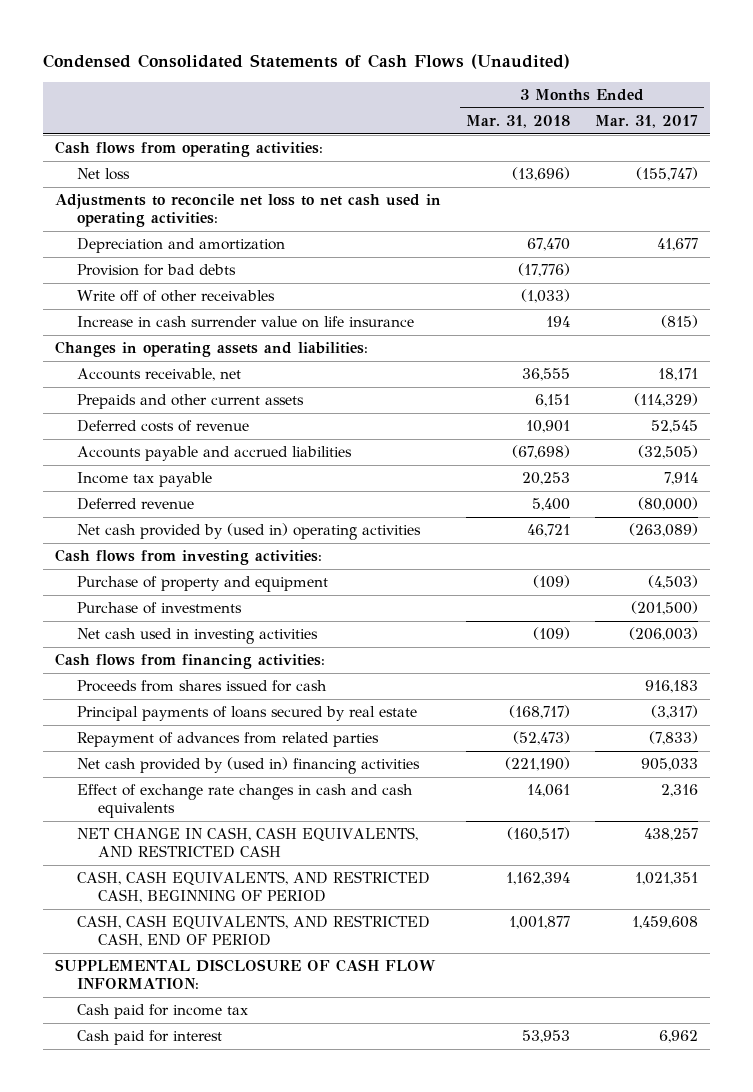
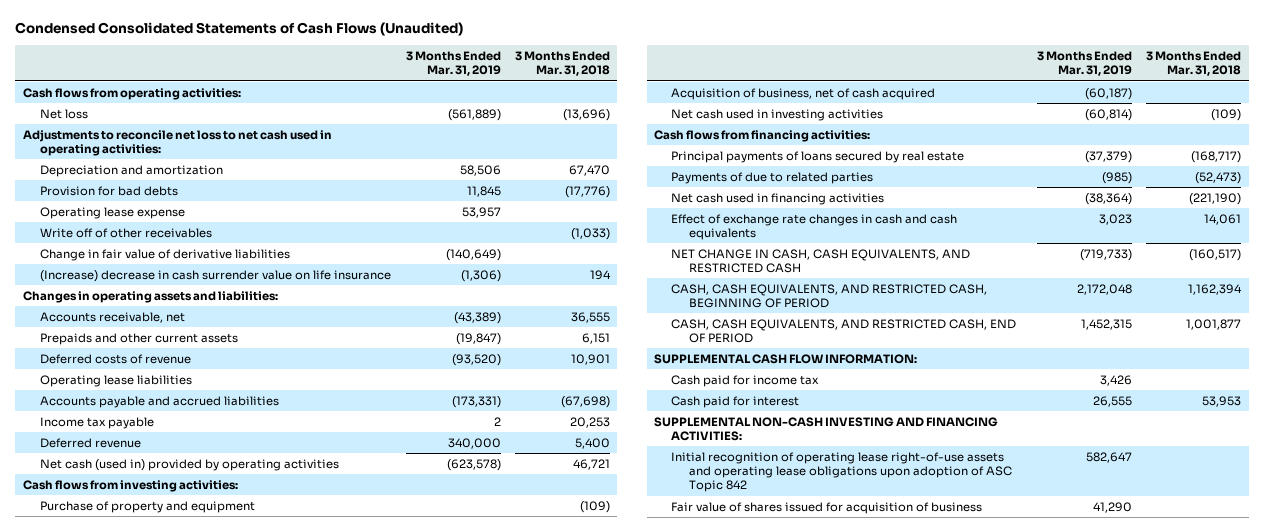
- | 3 Months Ended Mar. 31, 2018 | 3 Months Ended Mar. 31, 2017
+ | 3 Months Ended Mar. 31, 2019 | 3 Months Ended Mar. 31, 2018
+ Operating lease expense | 53,957 |
- Increase in cash surrender value on life insurance | 194 | (815)
+ Change in fair value of derivative liabilities | (140,649) |
+ (Increase) decrease in cash surrender value on life insurance | (1,306) | 194
+ Operating lease liabilities
- Net cash provided by (used in) operating activities | 46,721 | (263,089)
+ Net cash (used in) provided by operating activities | (623,578) | 46,721
- Purchase of investments | | (201,500)
+ Acquisition of business, net of cash acquired | (60,187) |
- Proceeds from shares issued for cash | | 916,183
- Repayment of advances from related parties | (52,473) | (7,833)
- Net cash provided by (used in) financing activities | (221,190) | 905,033
+ Payments of due to related parties | (985) | (52,473)
+ Net cash used in financing activities | (38,364) | (221,190)
- SUPPLEMENTAL DISCLOSURE OF CASH FLOW INFORMATION:
+ SUPPLEMENTAL CASH FLOW INFORMATION:
+ SUPPLEMENTAL NON-CASH INVESTING AND FINANCING ACTIVITIES:
+ Initial recognition of operating lease right-of-use assets and operating lease obligations upon adoption of ASC Topic 842 | 582,647 |
+ Fair value of shares issued for acquisition of business | 41,290 |

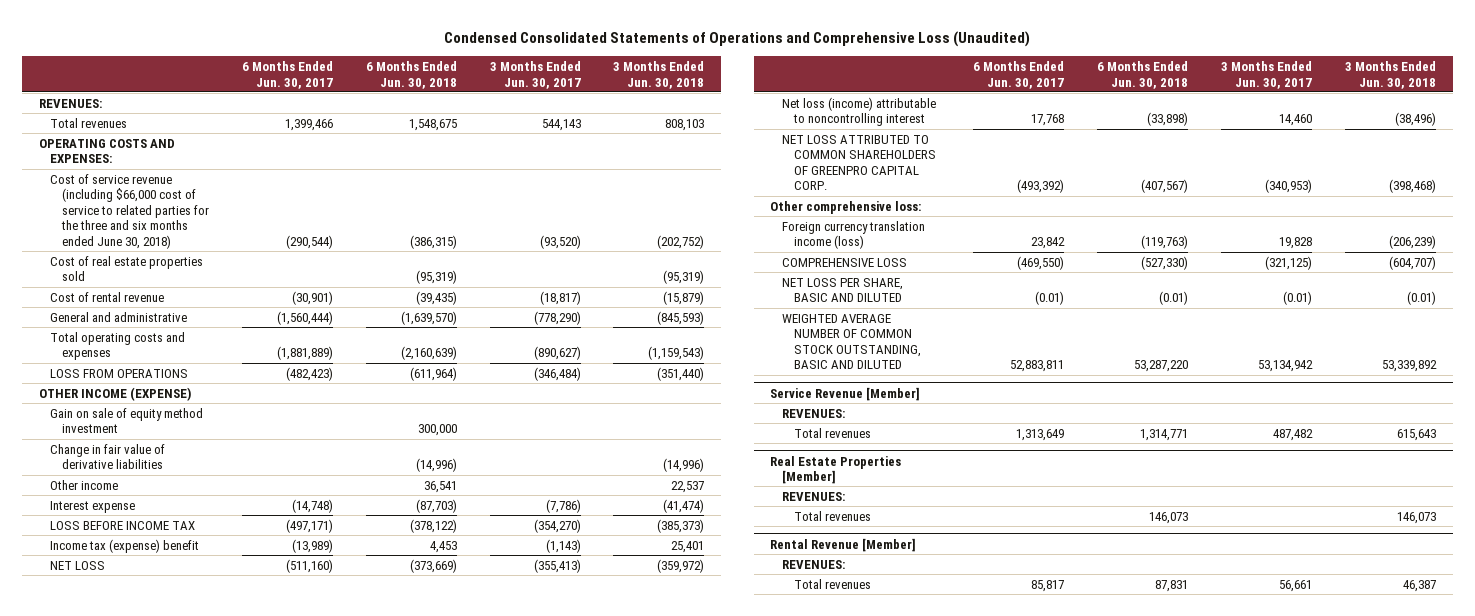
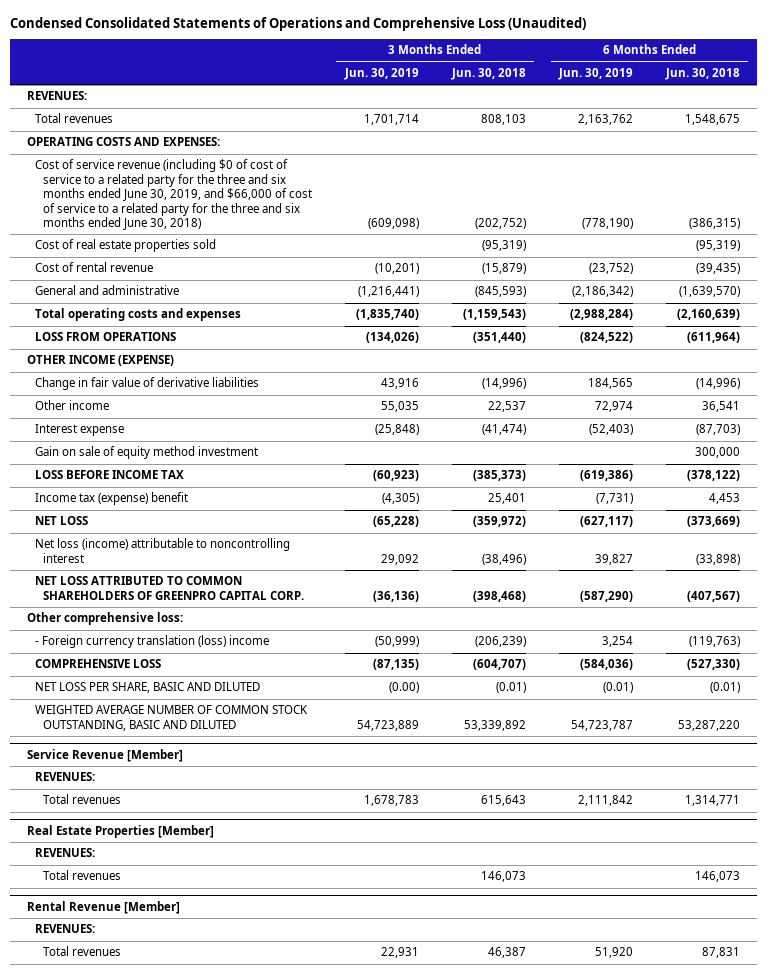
- | 6 Months Ended Jun. 30, 2017 | 6 Months Ended Jun. 30, 2018 | 3 Months Ended Jun. 30, 2017 | 3 Months Ended Jun. 30, 2018
+ | 3 Months Ended Jun. 30, 2019 | 3 Months Ended Jun. 30, 2018 | 6 Months Ended Jun. 30, 2019 | 6 Months Ended Jun. 30, 2018
- Cost of service revenue (including $66,000 cost of service to related parties for the three and six months ended June 30, 2018) | (290,544) | (386,315) | (93,520) | (202,752)
+ Cost of service revenue (including $0 of cost of service to a related party for the three and six months ended June 30, 2019, and $66,000 of cost of service to a related party for the three and six months ended June 30, 2018) | (609,098) | (202,752) | (778,190) | (386,315)
moved down: Gain on sale of equity method investment | | | | 300,000
- Foreign currency translation income (loss) | 23,842 | (119,763) | 19,828 | (206,239)
+ - Foreign currency translation (loss) income | (50,999) | (206,239) | 3,254 | (119,763)

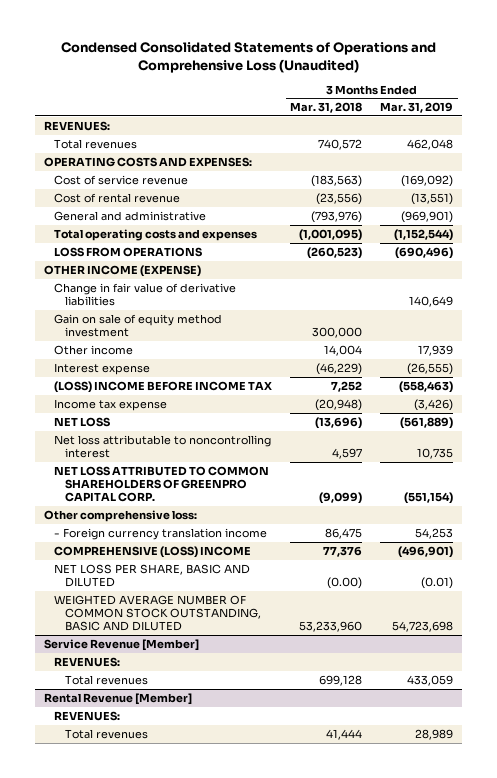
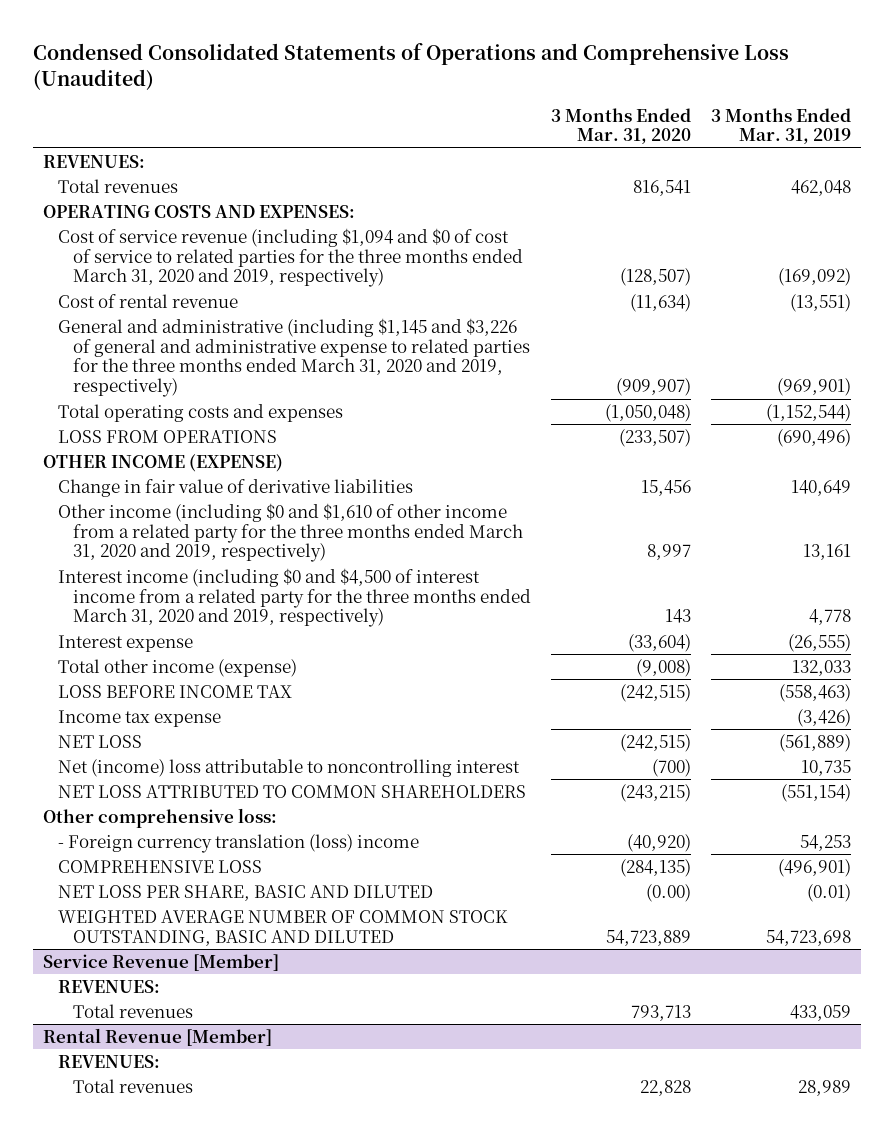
- | 3 Months Ended Mar. 31, 2018 | 3 Months Ended Mar. 31, 2019
+ | 3 Months Ended Mar. 31, 2020 | 3 Months Ended Mar. 31, 2019
- Cost of service revenue | (183,563) | (169,092)
+ Cost of service revenue (including $1,094 and $0 of cost of service to related parties for the three months ended March 31, 2020 and 2019, respectively) | (128,507) | (169,092)
- General and administrative | (793,976) | (969,901)
+ General and administrative (including $1,145 and $3,226 of general and administrative expense to related parties for the three months ended March 31, 2020 and 2019, respectively) | (909,907) | (969,901)
- Gain on sale of equity method investment | 300,000 |
- Other income | 14,004 | 17,939
+ Other income (including $0 and $1,610 of other income from a related party for the three months ended March 31, 2020 and 2019, respectively) | 8,997 | 13,161
+ Interest income (including $0 and $4,500 of interest income from a related party for the three months ended March 31, 2020 and 2019, respectively) | 143 | 4,778
- (LOSS) INCOME BEFORE INCOME TAX | 7,252 | (558,463)
+ Total other income (expense) | (9,008) | 132,033
+ LOSS BEFORE INCOME TAX | (242,515) | (558,463)
- Net loss attributable to noncontrolling interest | 4,597 | 10,735
- NET LOSS ATTRIBUTED TO COMMON SHAREHOLDERS OF GREENPRO CAPITAL CORP. | (9,099) | (551,154)
+ Net (income) loss attributable to noncontrolling interest | (700) | 10,735
+ NET LOSS ATTRIBUTED TO COMMON SHAREHOLDERS | (243,215) | (551,154)
- - Foreign currency translation income | 86,475 | 54,253
- COMPREHENSIVE (LOSS) INCOME | 77,376 | (496,901)
+ - Foreign currency translation (loss) income | (40,920) | 54,253
+ COMPREHENSIVE LOSS | (284,135) | (496,901)

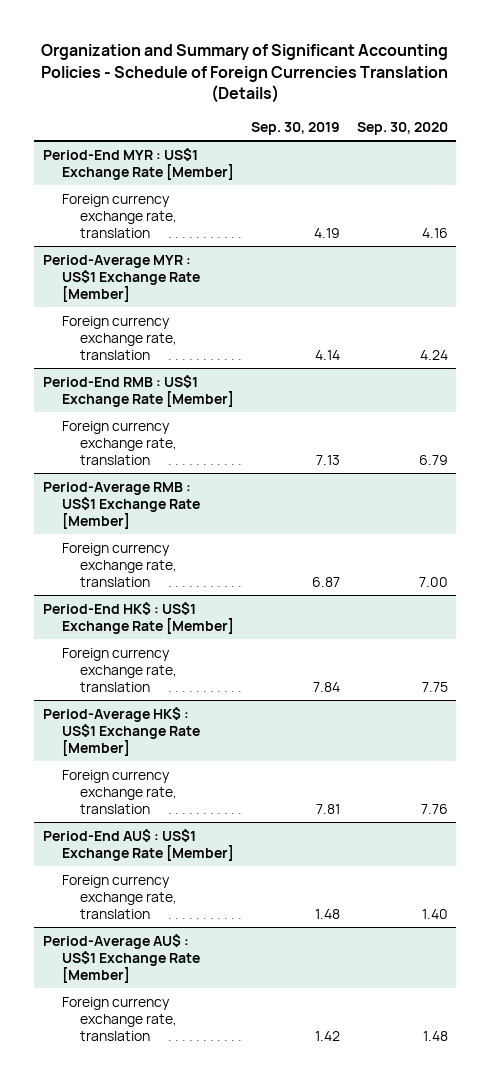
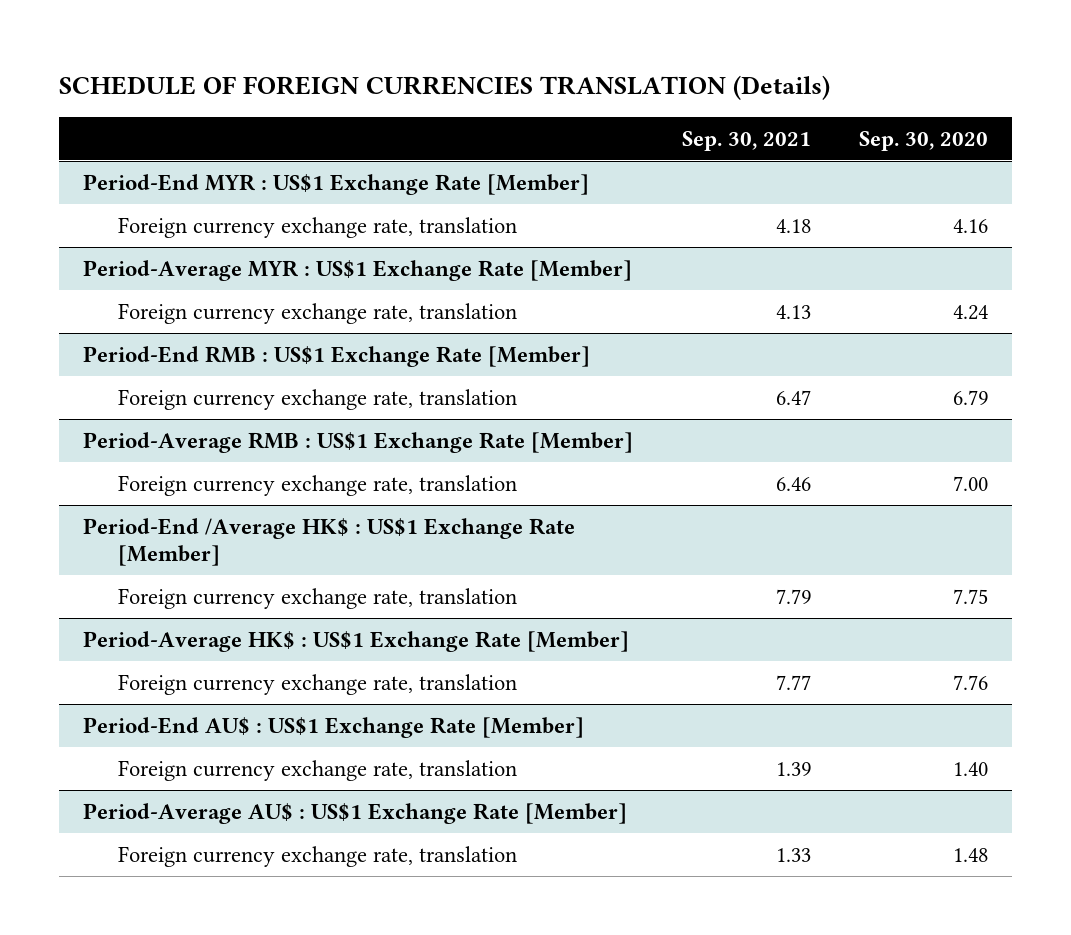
- Organization and Summary of Significant Accounting Policies - Schedule of Foreign Currencies Translation (Details)
+ SCHEDULE OF FOREIGN CURRENCIES TRANSLATION (Details)
- | Sep. 30, 2019 | Sep. 30, 2020
+ | Sep. 30, 2021 | Sep. 30, 2020
- Period-End HK$ : US$1 Exchange Rate [Member]
+ Period-End /Average HK$ : US$1 Exchange Rate [Member]

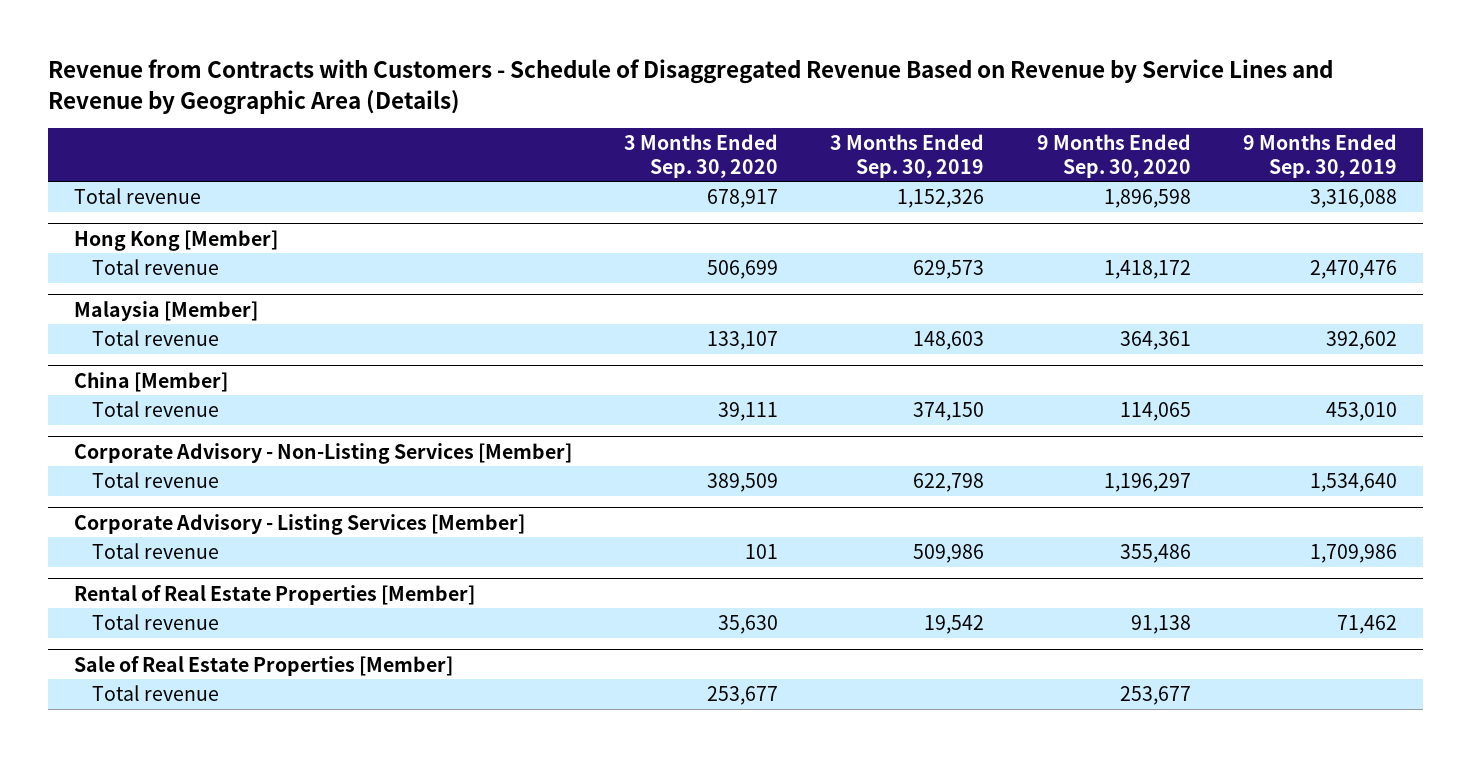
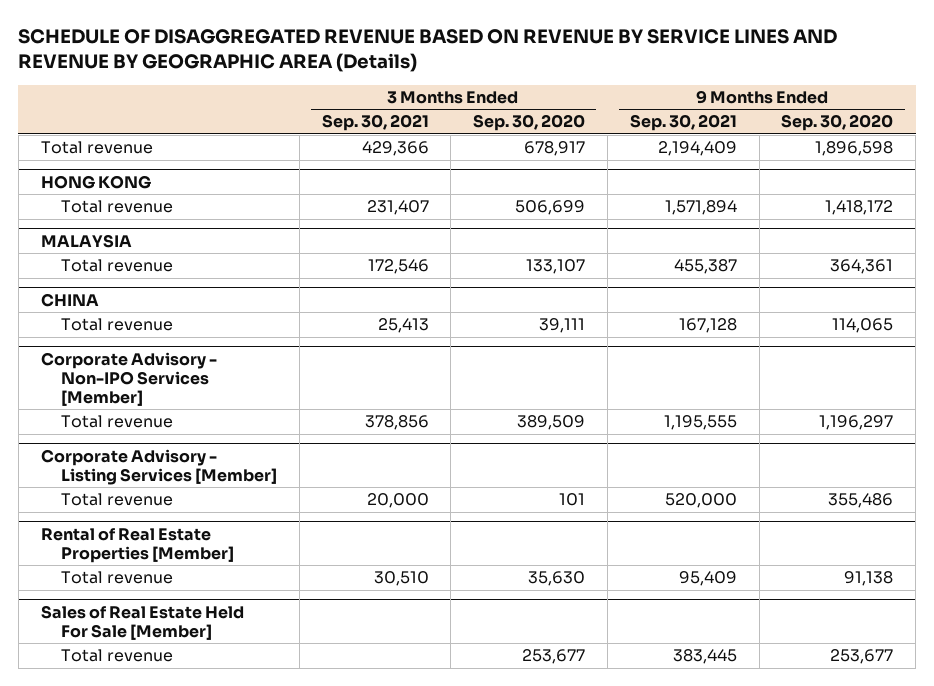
- Revenue from Contracts with Customers - Schedule of Disaggregated Revenue Based on Revenue by Service Lines and Revenue by Geographic Area (Details)
+ SCHEDULE OF DISAGGREGATED REVENUE BASED ON REVENUE BY SERVICE LINES AND REVENUE BY GEOGRAPHIC AREA (Details)
- | 3 Months Ended Sep. 30, 2020 | 3 Months Ended Sep. 30, 2019 | 9 Months Ended Sep. 30, 2020 | 9 Months Ended Sep. 30, 2019
+ | 3 Months Ended Sep. 30, 2021 | 3 Months Ended Sep. 30, 2020 | 9 Months Ended Sep. 30, 2021 | 9 Months Ended Sep. 30, 2020
- Hong Kong [Member]
+ HONG KONG
- Malaysia [Member]
+ MALAYSIA
- China [Member]
+ CHINA
- Corporate Advisory - Non-Listing Services [Member]
+ Corporate Advisory - Non-IPO Services [Member]
- Sale of Real Estate Properties [Member]
+ Sales of Real Estate Held For Sale [Member]

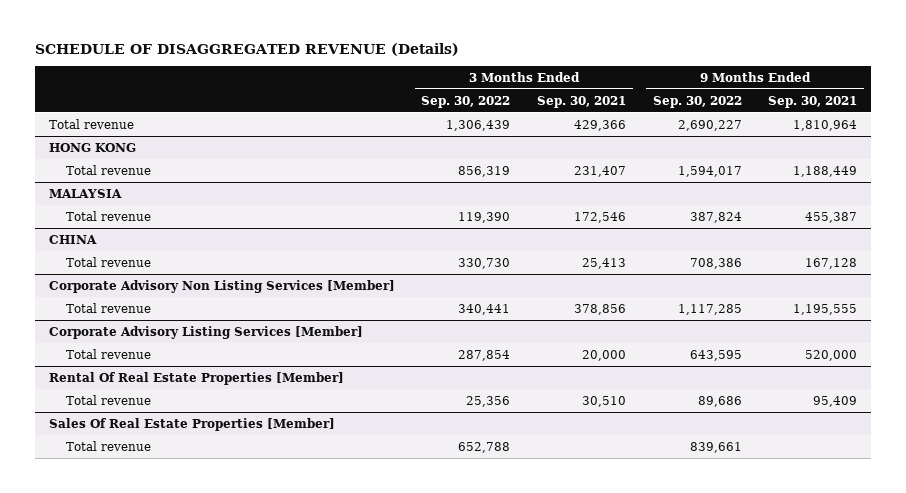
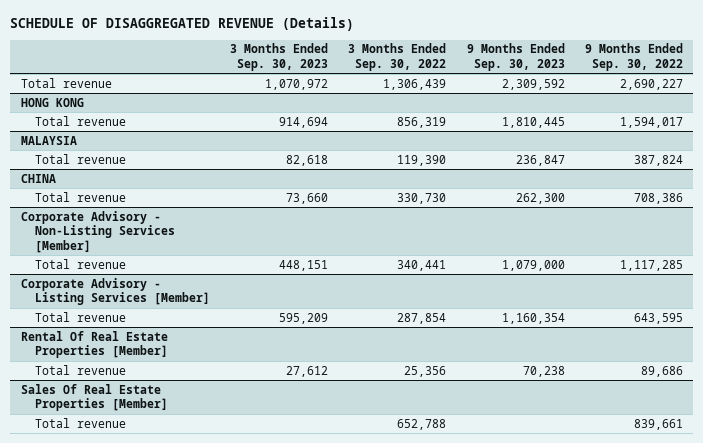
- | 3 Months Ended Sep. 30, 2022 | 3 Months Ended Sep. 30, 2021 | 9 Months Ended Sep. 30, 2022 | 9 Months Ended Sep. 30, 2021
+ | 3 Months Ended Sep. 30, 2023 | 3 Months Ended Sep. 30, 2022 | 9 Months Ended Sep. 30, 2023 | 9 Months Ended Sep. 30, 2022
- Corporate Advisory Non Listing Services [Member]
+ Corporate Advisory - Non-Listing Services [Member]
- Corporate Advisory Listing Services [Member]
+ Corporate Advisory - Listing Services [Member]

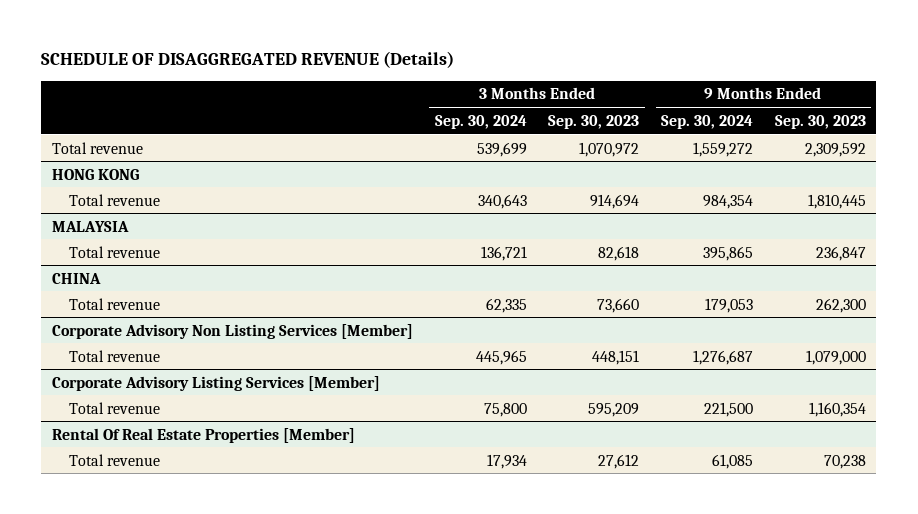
- | 3 Months Ended Sep. 30, 2023 | 3 Months Ended Sep. 30, 2022 | 9 Months Ended Sep. 30, 2023 | 9 Months Ended Sep. 30, 2022
+ | 3 Months Ended Sep. 30, 2024 | 3 Months Ended Sep. 30, 2023 | 9 Months Ended Sep. 30, 2024 | 9 Months Ended Sep. 30, 2023
- Corporate Advisory - Non-Listing Services [Member]
+ Corporate Advisory Non Listing Services [Member]
- Corporate Advisory - Listing Services [Member]
+ Corporate Advisory Listing Services [Member]
- Sales Of Real Estate Properties [Member]
- Total revenue | | 652,788 | | 839,661

